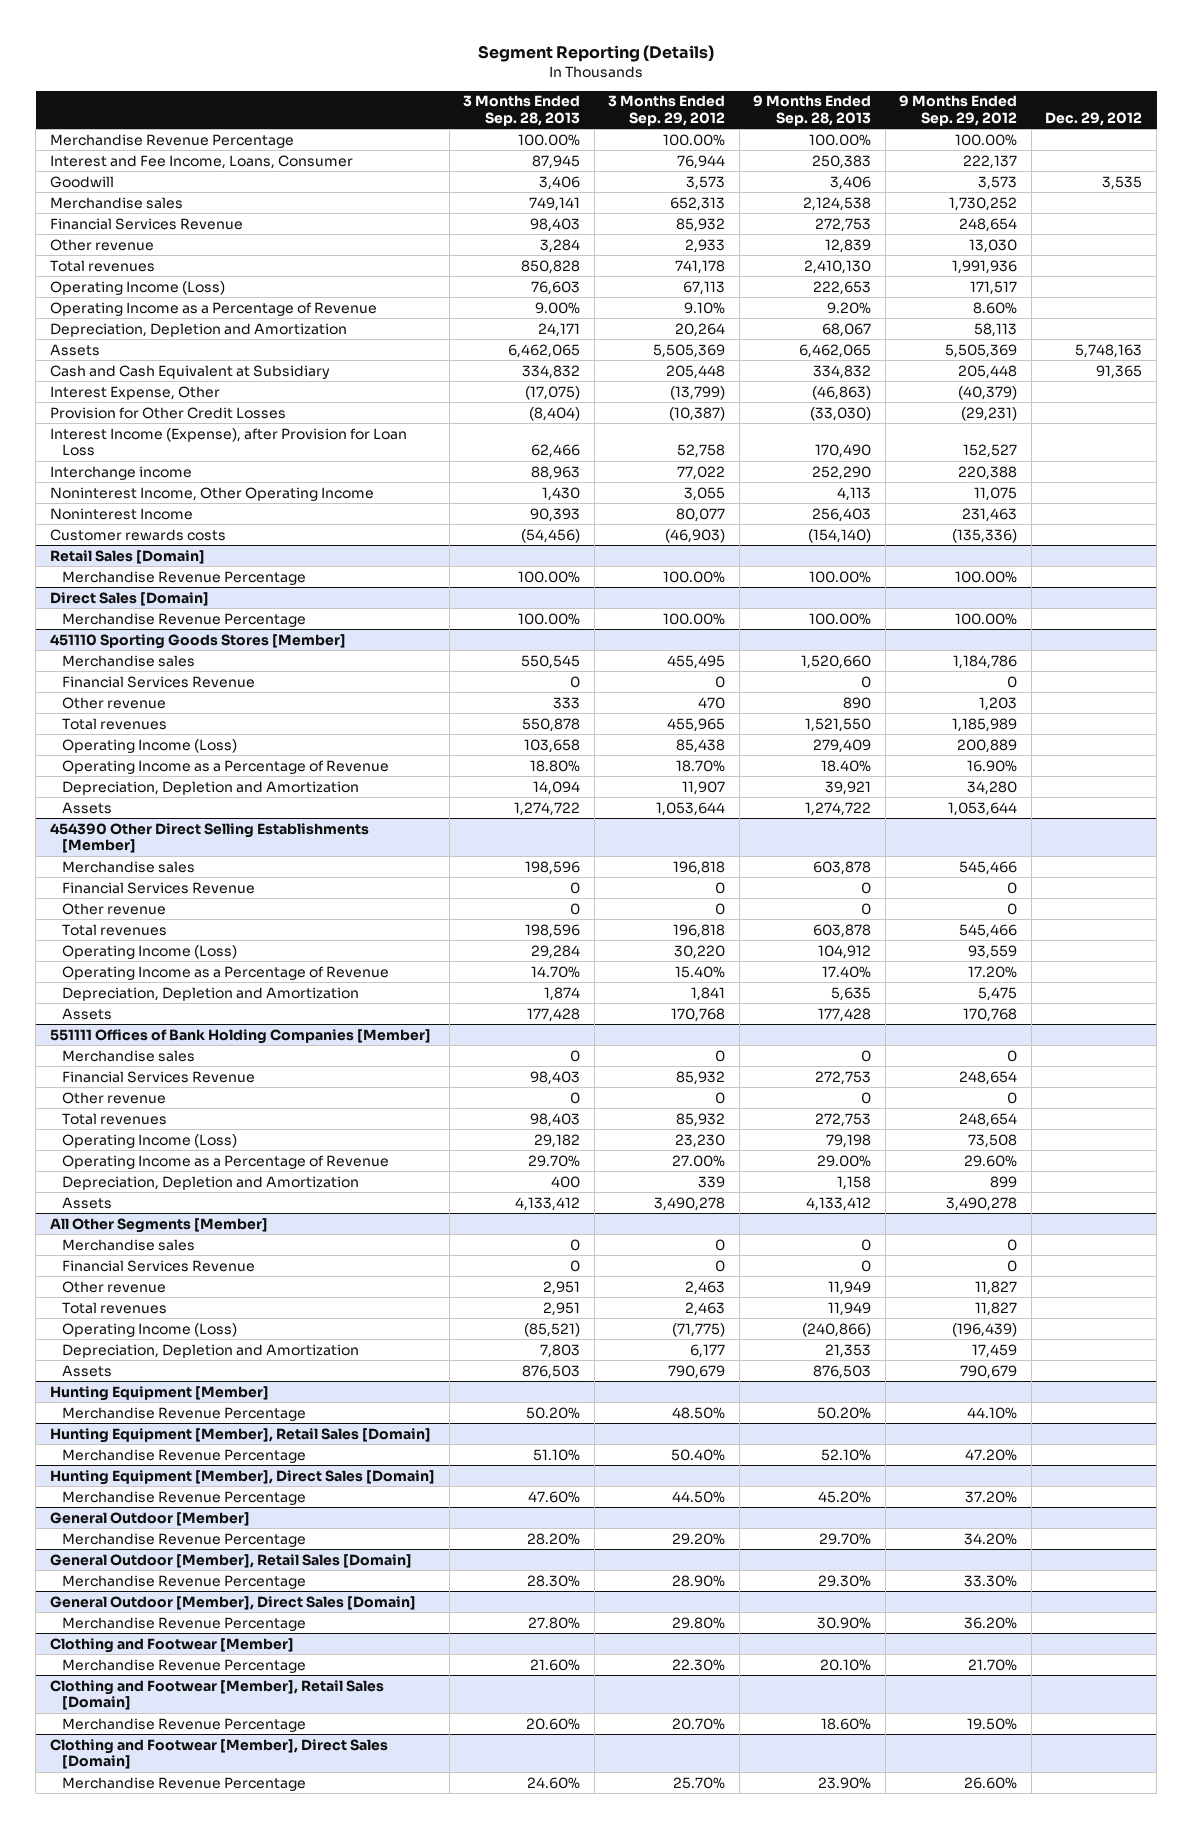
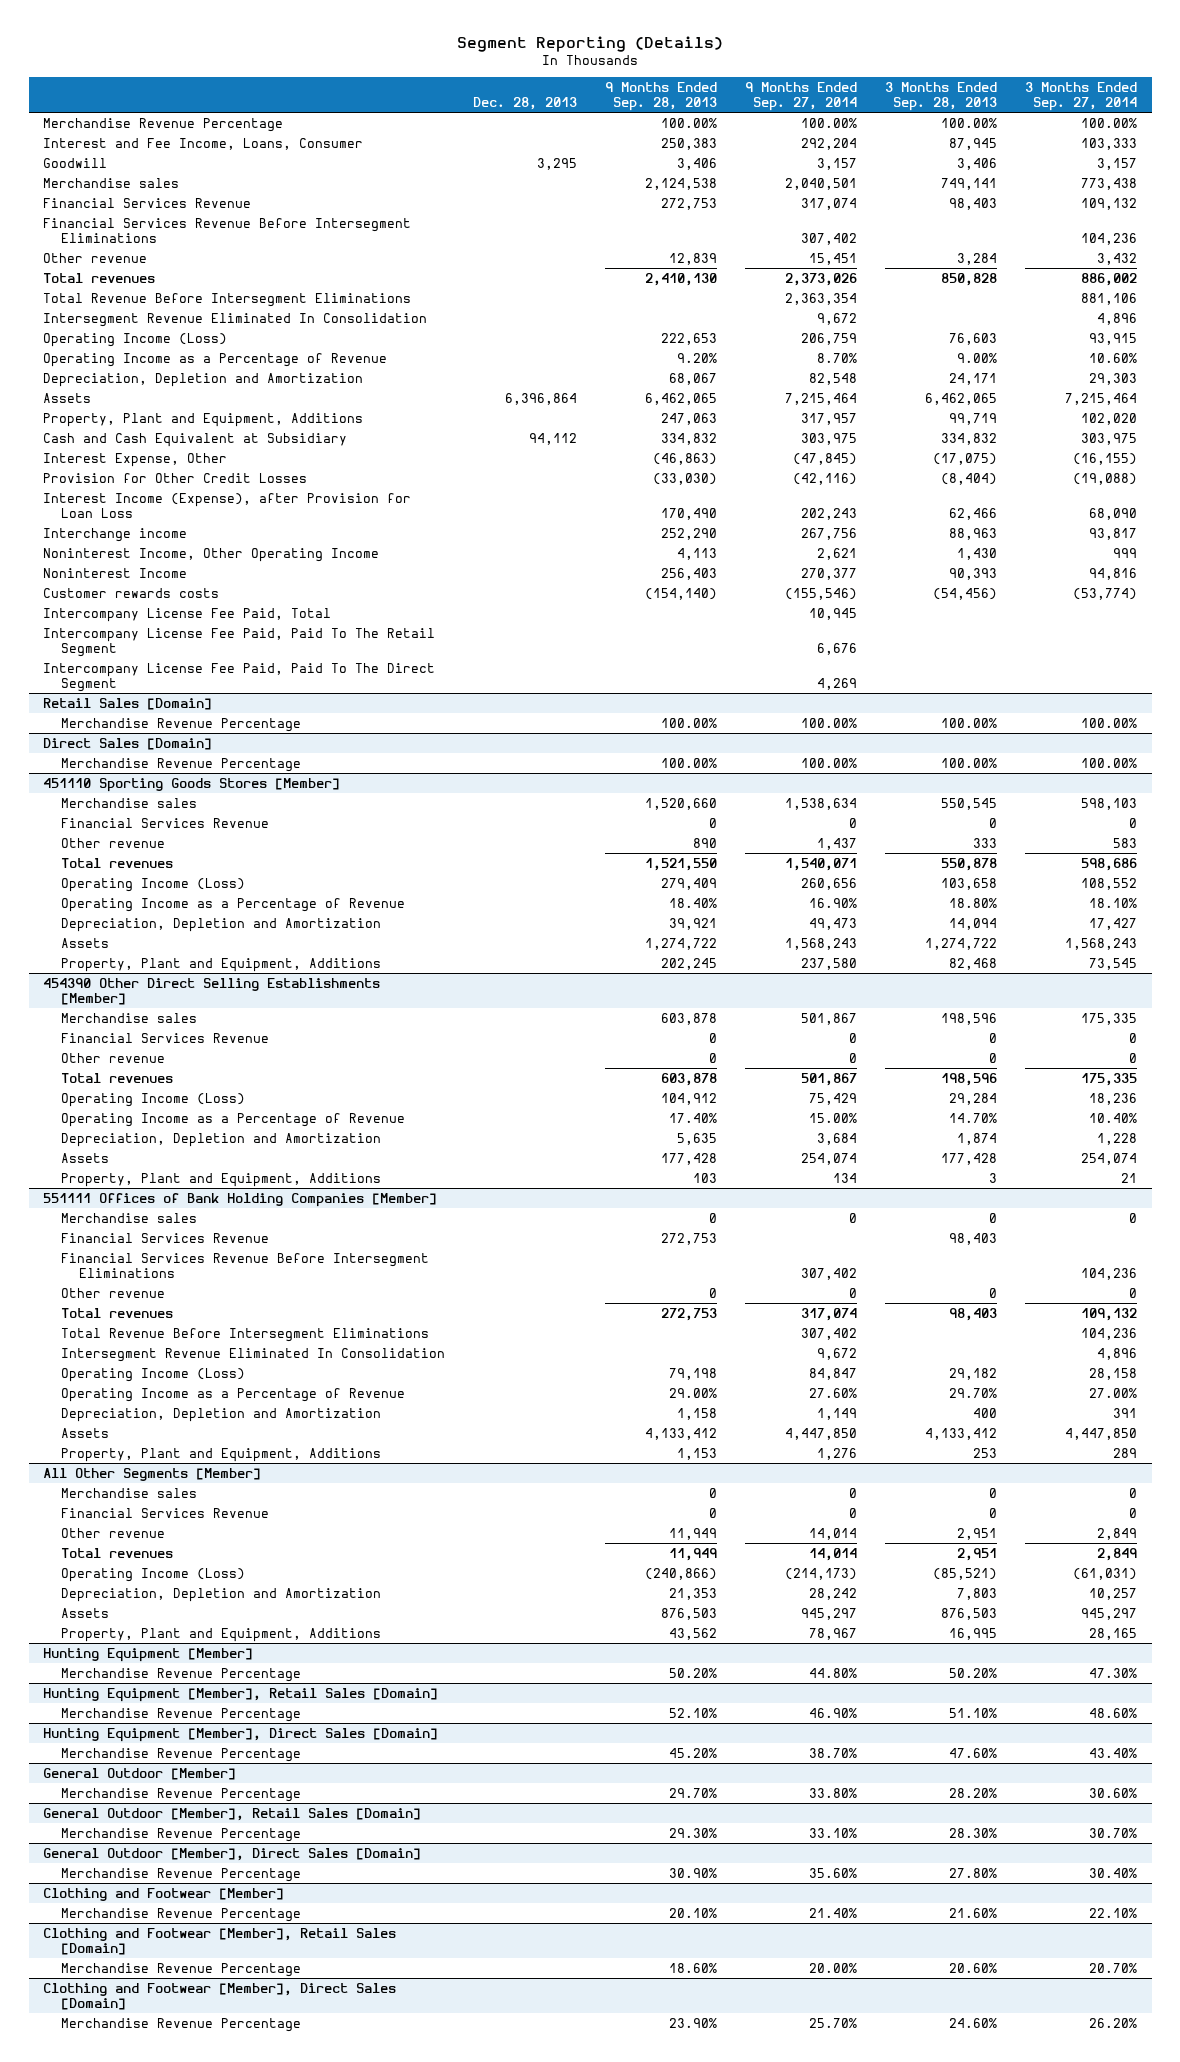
- | 3 Months Ended Sep. 28, 2013 | 3 Months Ended Sep. 29, 2012 | 9 Months Ended Sep. 28, 2013 | 9 Months Ended Sep. 29, 2012 | Dec. 29, 2012
+ | Dec. 28, 2013 | 9 Months Ended Sep. 28, 2013 | 9 Months Ended Sep. 27, 2014 | 3 Months Ended Sep. 28, 2013 | 3 Months Ended Sep. 27, 2014
+ Financial Services Revenue Before Intersegment Eliminations | | | 307,402 | | 104,236
+ Total Revenue Before Intersegment Eliminations | | | 2,363,354 | | 881,106
+ Intersegment Revenue Eliminated In Consolidation | | | 9,672 | | 4,896
+ Property, Plant and Equipment, Additions | | 247,063 | 317,957 | 99,719 | 102,020
+ Intercompany License Fee Paid, Total | | | 10,945 | |
+ Intercompany License Fee Paid, Paid To The Retail Segment | | | 6,676 | |
+ Intercompany License Fee Paid, Paid To The Direct Segment | | | 4,269 | |
@ 451110 Sporting Goods Stores [Member]
+ Property, Plant and Equipment, Additions | | 202,245 | 237,580 | 82,468 | 73,545
@ 454390 Other Direct Selling Establishments [Member]
+ Property, Plant and Equipment, Additions | | 103 | 134 | 3 | 21
@ 551111 Offices of Bank Holding Companies [Member]
+ Financial Services Revenue Before Intersegment Eliminations | | | 307,402 | | 104,236
+ Total Revenue Before Intersegment Eliminations | | | 307,402 | | 104,236
+ Intersegment Revenue Eliminated In Consolidation | | | 9,672 | | 4,896
+ Property, Plant and Equipment, Additions | | 1,153 | 1,276 | 253 | 289
@ All Other Segments [Member]
+ Property, Plant and Equipment, Additions | | 43,562 | 78,967 | 16,995 | 28,165

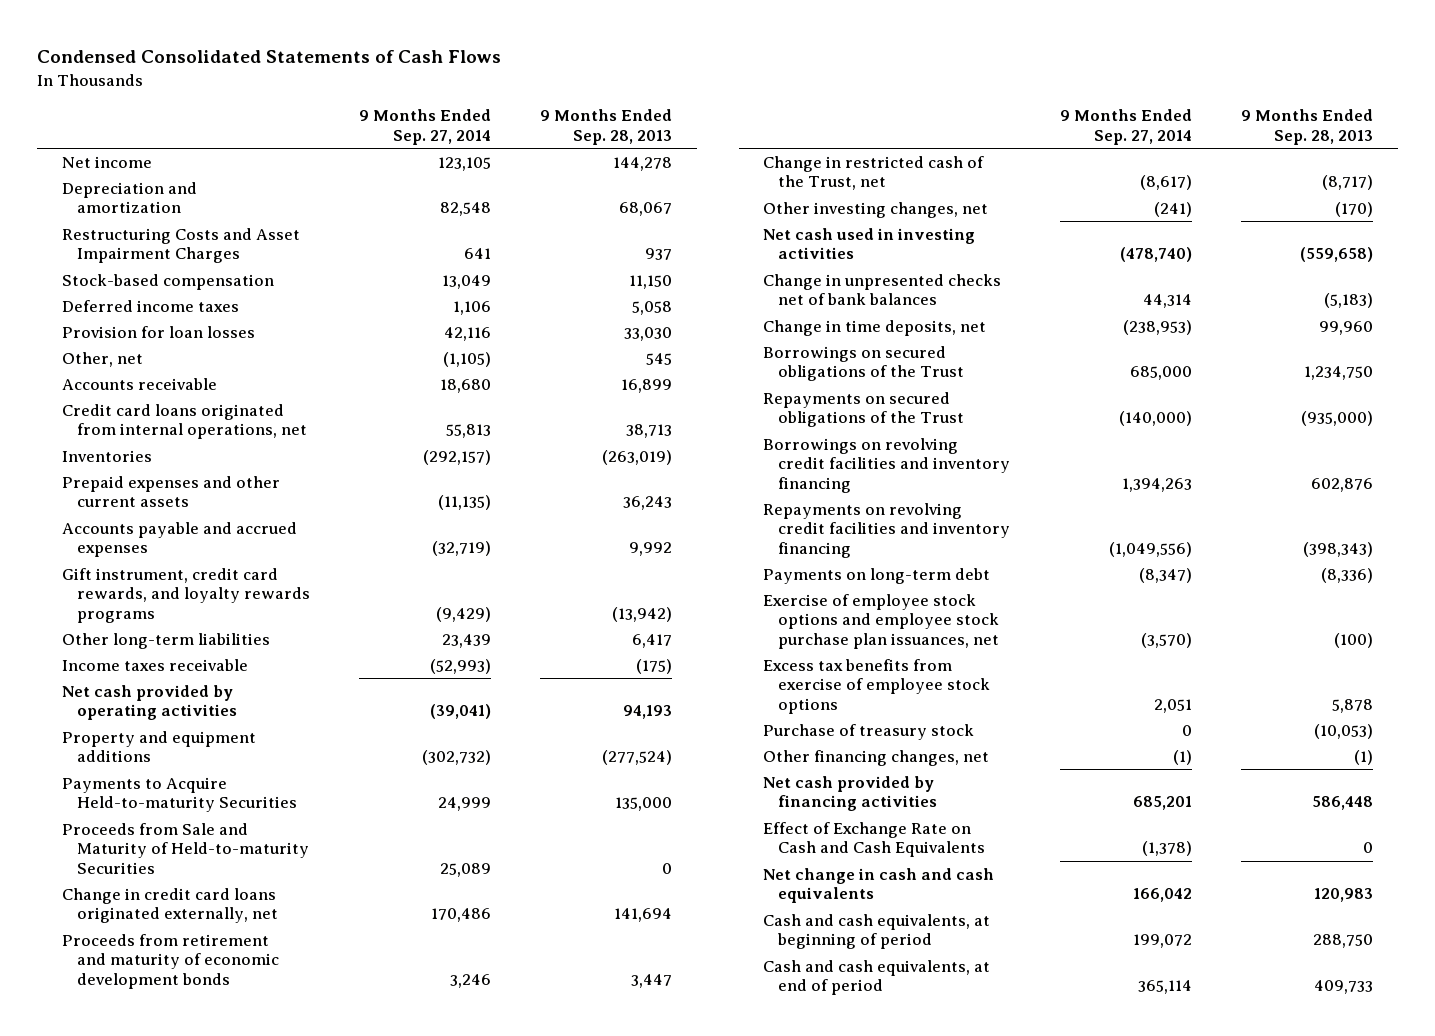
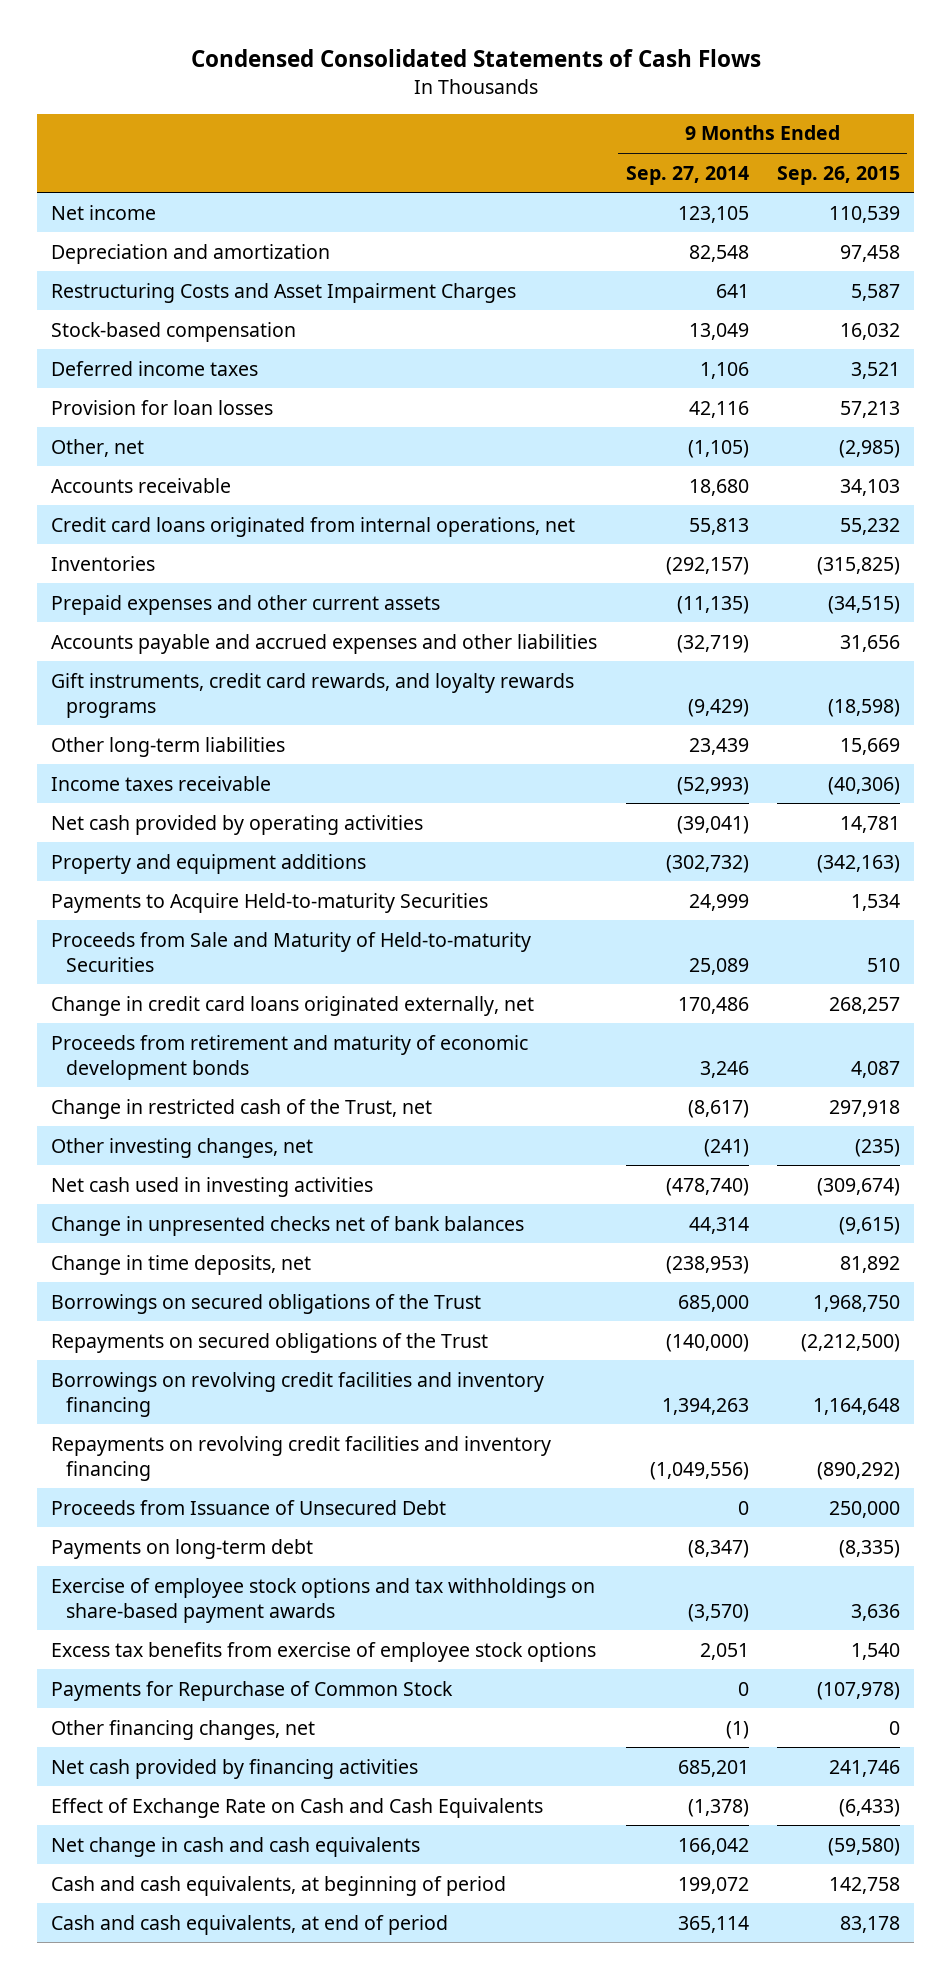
- | 9 Months Ended Sep. 27, 2014 | 9 Months Ended Sep. 28, 2013
+ | 9 Months Ended Sep. 27, 2014 | 9 Months Ended Sep. 26, 2015
- Accounts payable and accrued expenses | (32,719) | 9,992
- Gift instrument, credit card rewards, and loyalty rewards programs | (9,429) | (13,942)
+ Accounts payable and accrued expenses and other liabilities | (32,719) | 31,656
+ Gift instruments, credit card rewards, and loyalty rewards programs | (9,429) | (18,598)
+ Proceeds from Issuance of Unsecured Debt | 0 | 250,000
- Exercise of employee stock options and employee stock purchase plan issuances, net | (3,570) | (100)
+ Exercise of employee stock options and tax withholdings on share-based payment awards | (3,570) | 3,636
- Purchase of treasury stock | 0 | (10,053)
+ Payments for Repurchase of Common Stock | 0 | (107,978)

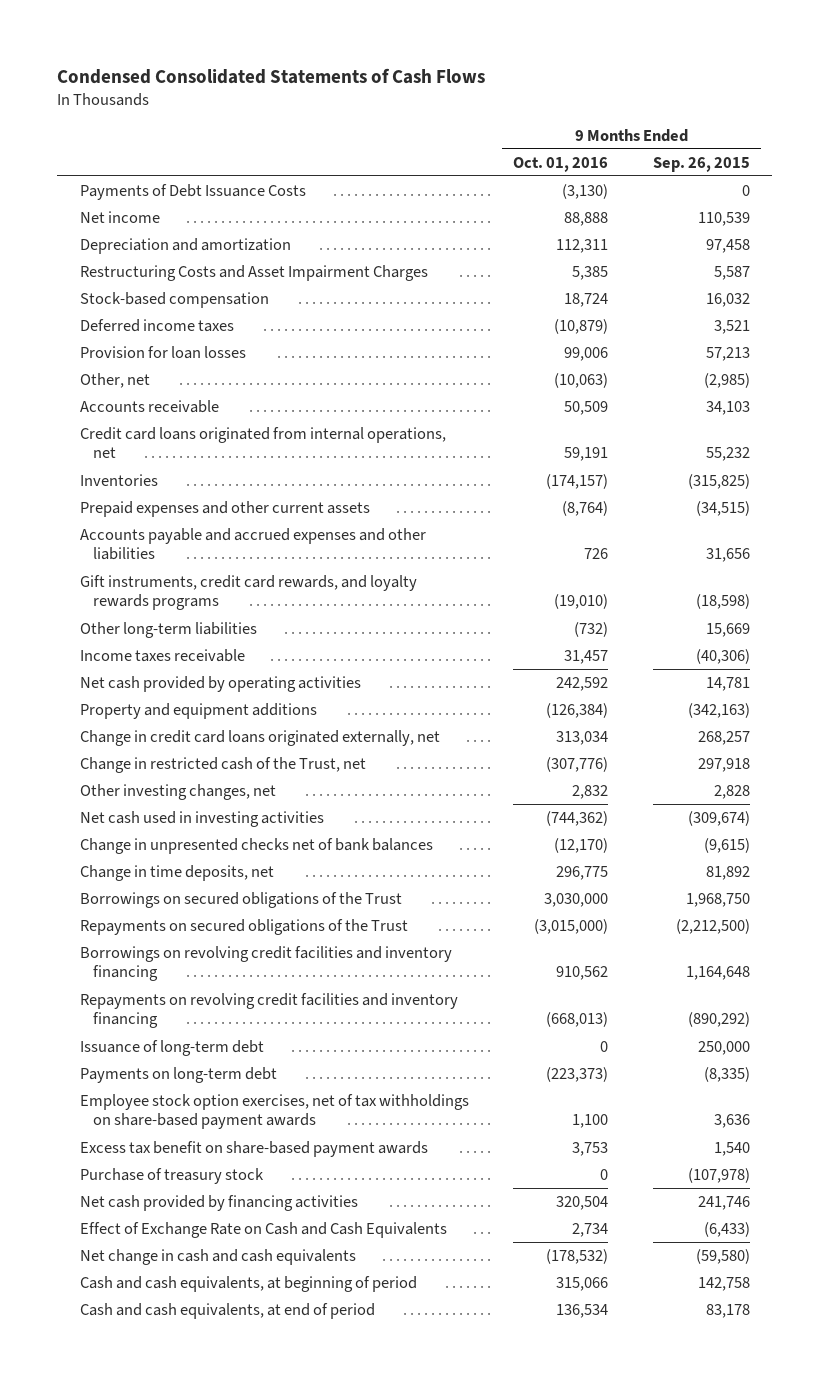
- | 9 Months Ended Sep. 27, 2014 | 9 Months Ended Sep. 26, 2015
+ | 9 Months Ended Oct. 01, 2016 | 9 Months Ended Sep. 26, 2015
+ Payments of Debt Issuance Costs | (3,130) | 0
- Payments to Acquire Held-to-maturity Securities | 24,999 | 1,534
- Proceeds from Sale and Maturity of Held-to-maturity Securities | 25,089 | 510
- Proceeds from retirement and maturity of economic development bonds | 3,246 | 4,087
- Other investing changes, net | (241) | (235)
+ Other investing changes, net | 2,832 | 2,828
- Proceeds from Issuance of Unsecured Debt | 0 | 250,000
+ Issuance of long-term debt | 0 | 250,000
- Exercise of employee stock options and tax withholdings on share-based payment awards | (3,570) | 3,636
- Excess tax benefits from exercise of employee stock options | 2,051 | 1,540
- Payments for Repurchase of Common Stock | 0 | (107,978)
- Other financing changes, net | (1) | 0
+ Employee stock option exercises, net of tax withholdings on share-based payment awards | 1,100 | 3,636
+ Excess tax benefit on share-based payment awards | 3,753 | 1,540
+ Purchase of treasury stock | 0 | (107,978)

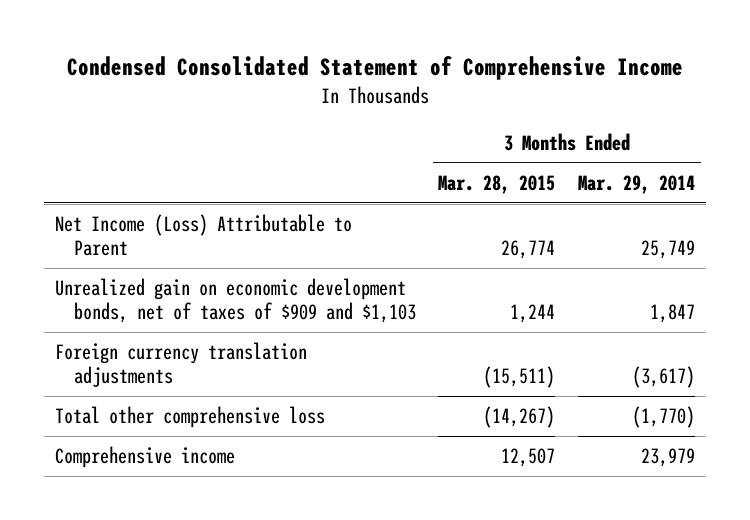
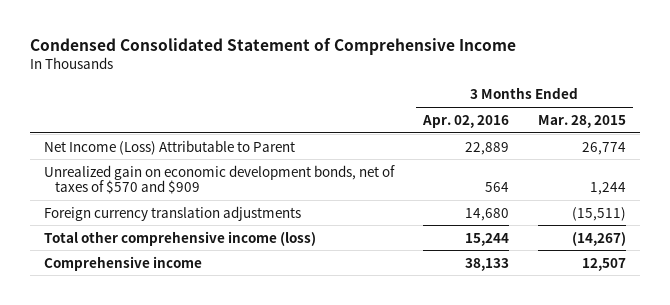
- | 3 Months Ended Mar. 28, 2015 | 3 Months Ended Mar. 29, 2014
+ | 3 Months Ended Apr. 02, 2016 | 3 Months Ended Mar. 28, 2015
- Unrealized gain on economic development bonds, net of taxes of $909 and $1,103 | 1,244 | 1,847
+ Unrealized gain on economic development bonds, net of taxes of $570 and $909 | 564 | 1,244
- Total other comprehensive loss | (14,267) | (1,770)
+ Total other comprehensive income (loss) | 15,244 | (14,267)

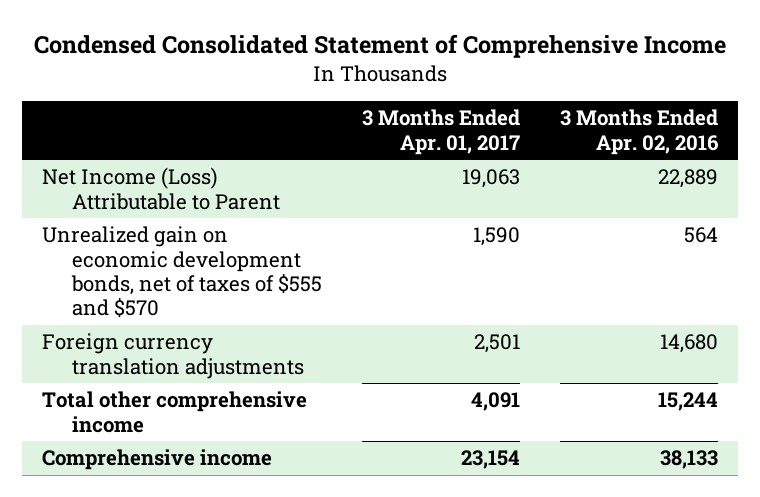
- | 3 Months Ended Apr. 02, 2016 | 3 Months Ended Mar. 28, 2015
+ | 3 Months Ended Apr. 01, 2017 | 3 Months Ended Apr. 02, 2016
- Unrealized gain on economic development bonds, net of taxes of $570 and $909 | 564 | 1,244
+ Unrealized gain on economic development bonds, net of taxes of $555 and $570 | 1,590 | 564
- Total other comprehensive income (loss) | 15,244 | (14,267)
+ Total other comprehensive income | 4,091 | 15,244

